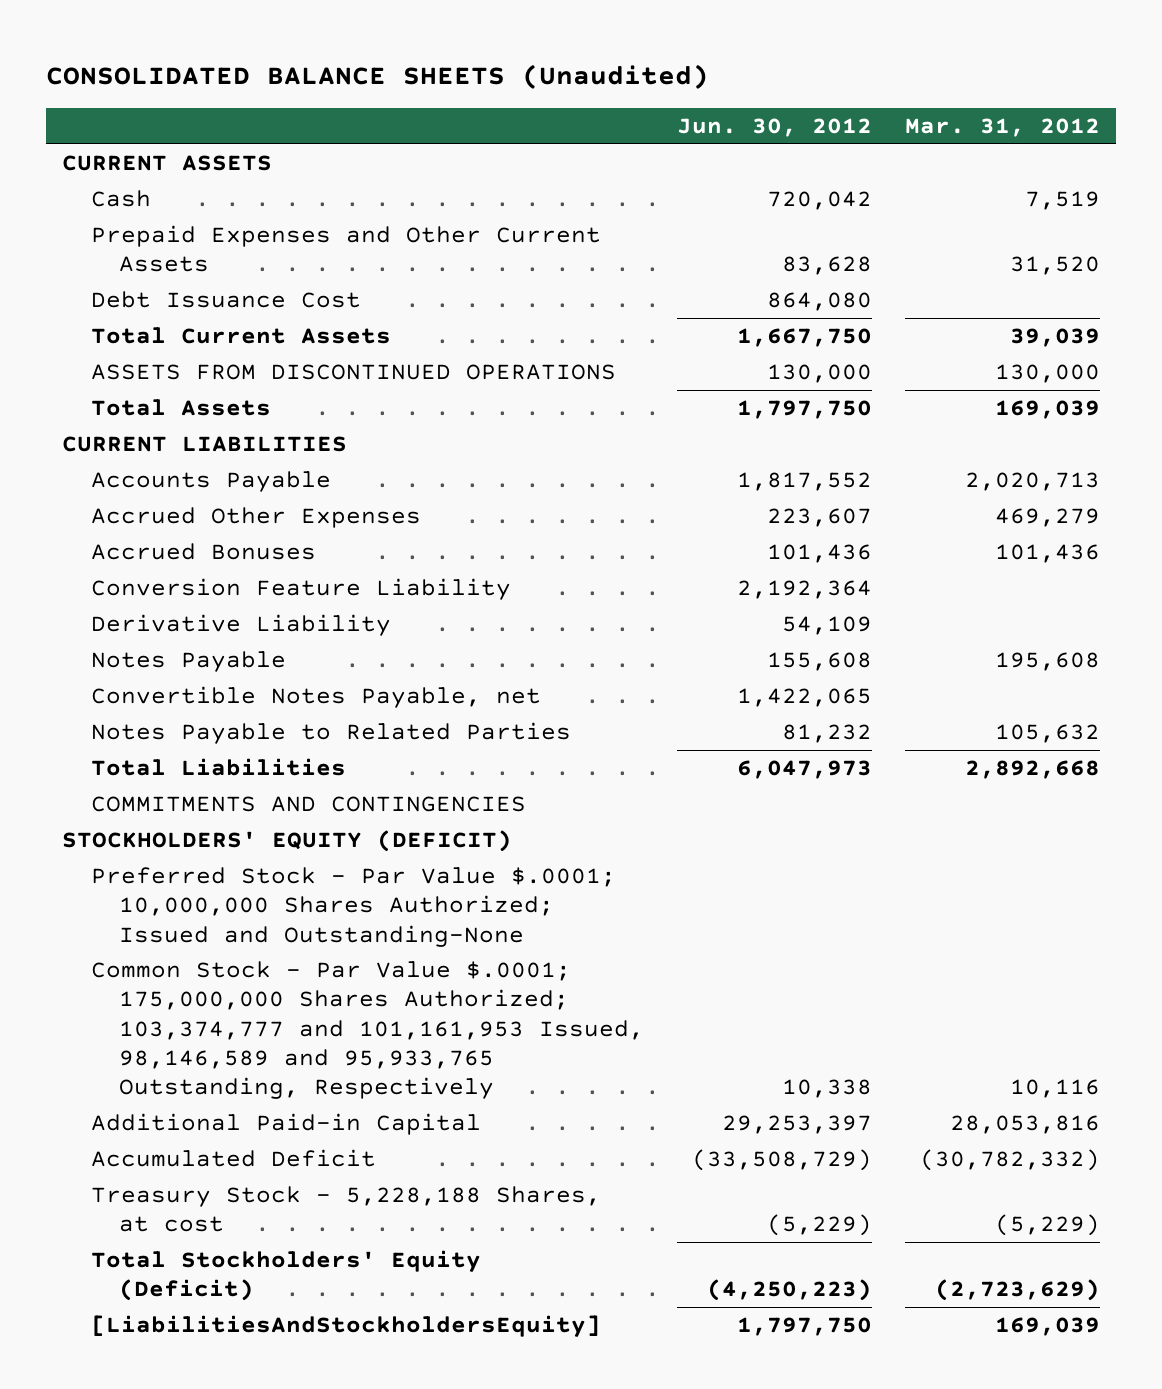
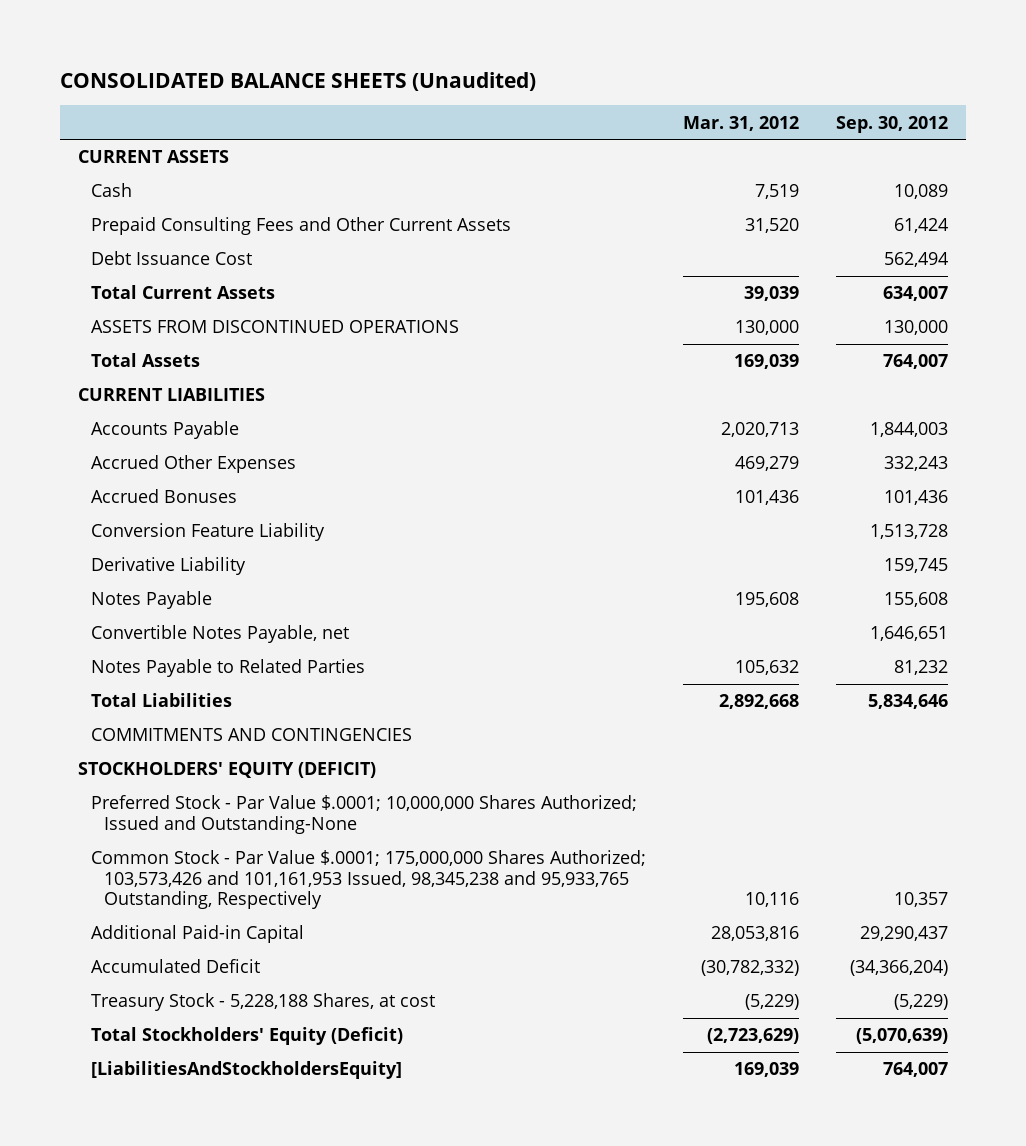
- | Jun. 30, 2012 | Mar. 31, 2012
+ | Mar. 31, 2012 | Sep. 30, 2012
- Prepaid Expenses and Other Current Assets | 83,628 | 31,520
+ Prepaid Consulting Fees and Other Current Assets | 31,520 | 61,424
- Common Stock - Par Value $.0001; 175,000,000 Shares Authorized; 103,374,777 and 101,161,953 Issued, 98,146,589 and 95,933,765 Outstanding, Respectively | 10,338 | 10,116
+ Common Stock - Par Value $.0001; 175,000,000 Shares Authorized; 103,573,426 and 101,161,953 Issued, 98,345,238 and 95,933,765 Outstanding, Respectively | 10,116 | 10,357

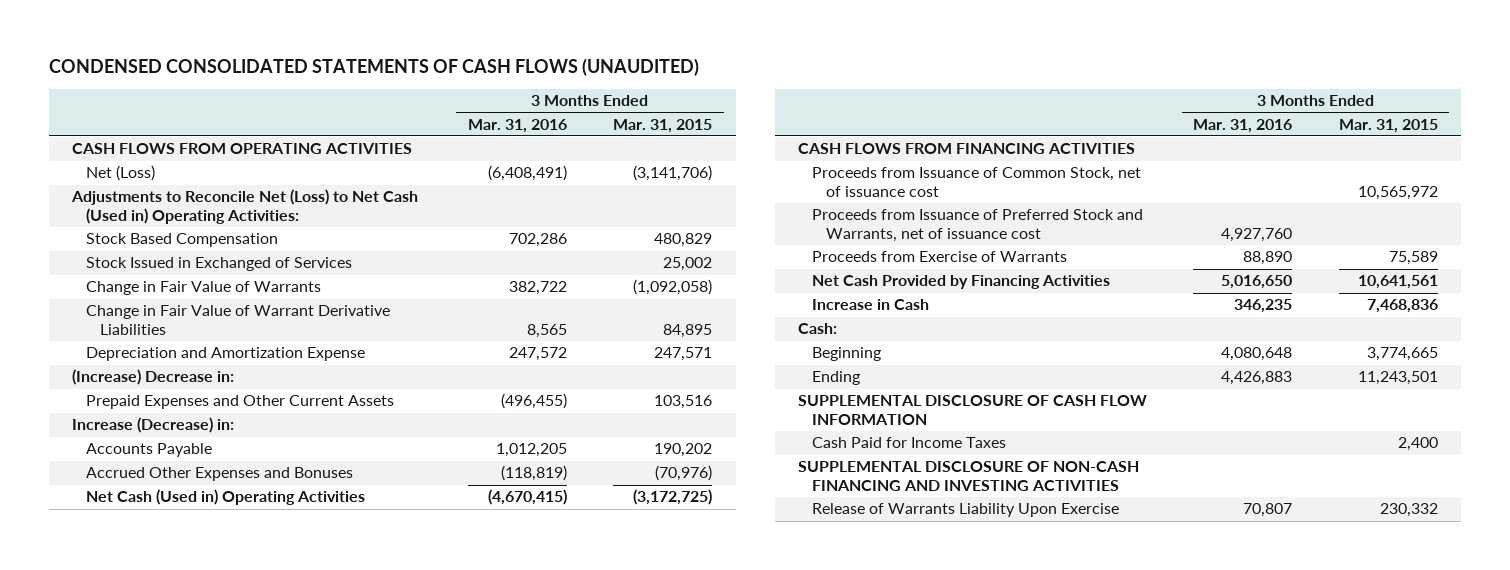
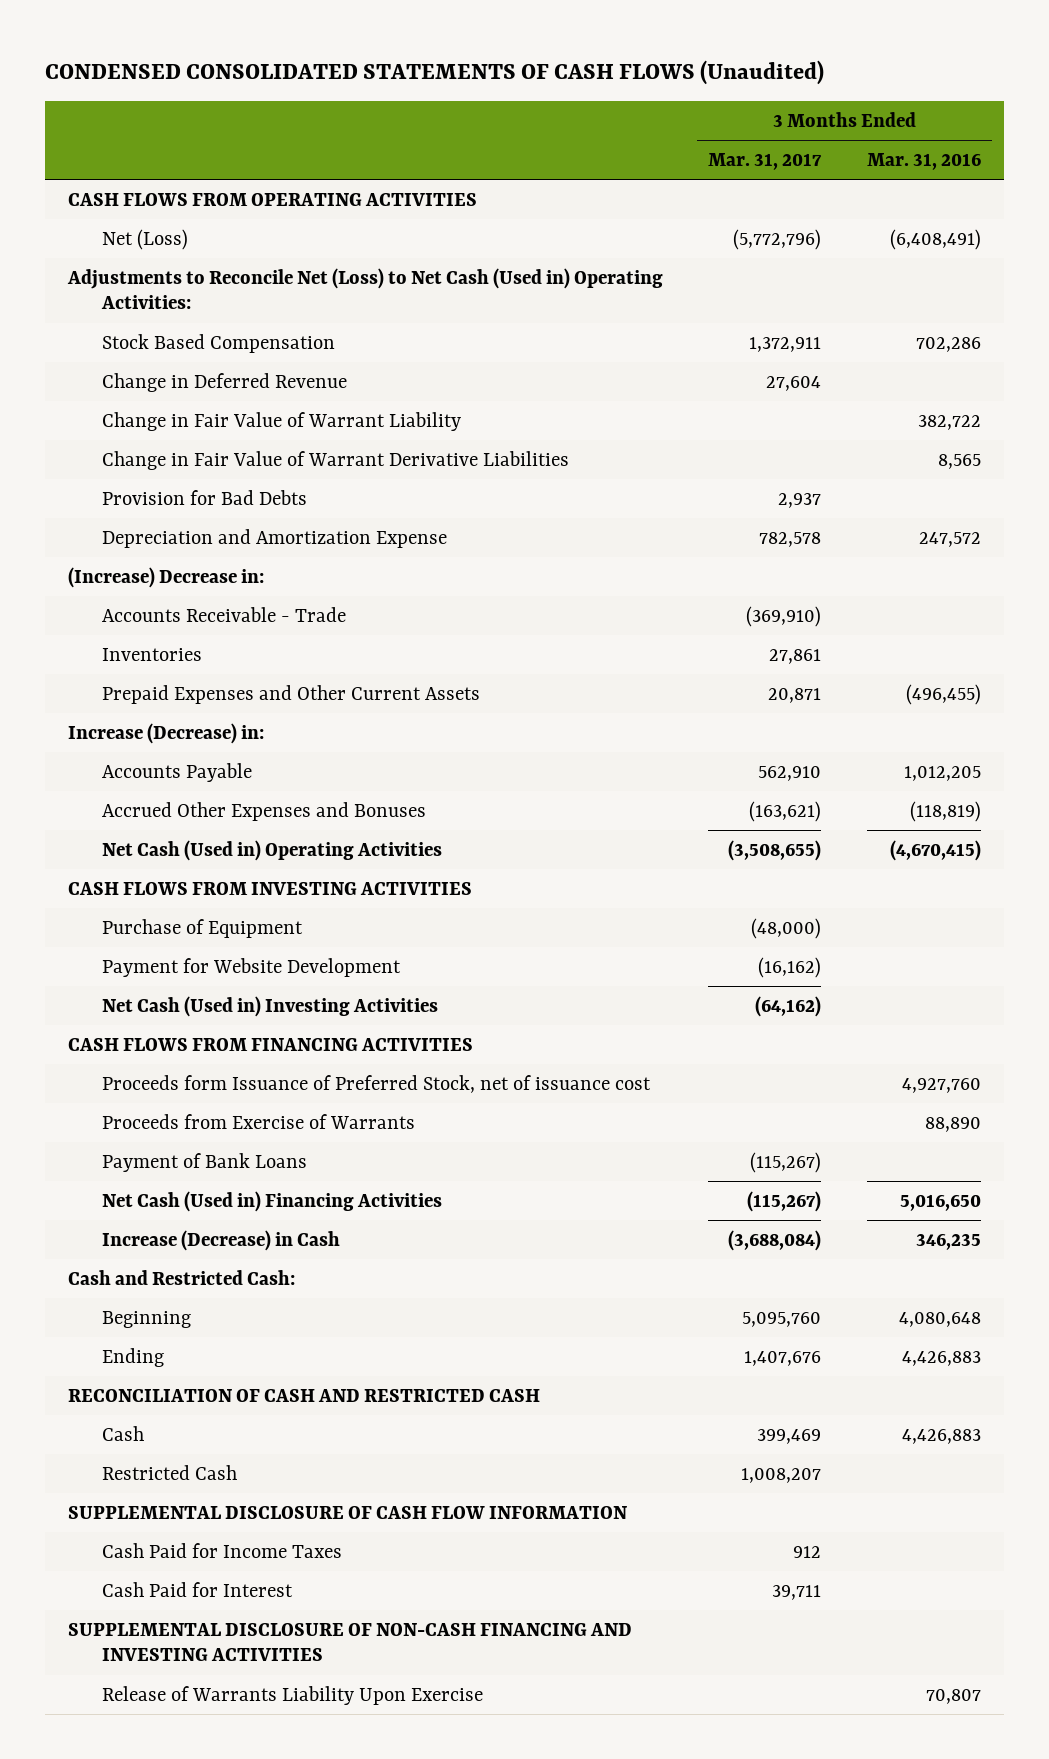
- CONDENSED CONSOLIDATED STATEMENTS OF CASH FLOWS (UNAUDITED)
+ CONDENSED CONSOLIDATED STATEMENTS OF CASH FLOWS (Unaudited)
- | 3 Months Ended Mar. 31, 2016 | 3 Months Ended Mar. 31, 2015
+ | 3 Months Ended Mar. 31, 2017 | 3 Months Ended Mar. 31, 2016
- Stock Issued in Exchanged of Services | | 25,002
- Change in Fair Value of Warrants | 382,722 | (1,092,058)
+ Change in Deferred Revenue | 27,604 |
+ Change in Fair Value of Warrant Liability | | 382,722
+ Provision for Bad Debts | 2,937 |
+ Accounts Receivable - Trade | (369,910) |
+ Inventories | 27,861 |
+ CASH FLOWS FROM INVESTING ACTIVITIES
+ Purchase of Equipment | (48,000) |
+ Payment for Website Development | (16,162) |
+ Net Cash (Used in) Investing Activities | (64,162) |
- Proceeds from Issuance of Common Stock, net of issuance cost | | 10,565,972
- Proceeds from Issuance of Preferred Stock and Warrants, net of issuance cost | 4,927,760 |
+ Proceeds form Issuance of Preferred Stock, net of issuance cost | | 4,927,760
- Net Cash Provided by Financing Activities | 5,016,650 | 10,641,561
- Increase in Cash | 346,235 | 7,468,836
- Cash:
+ Payment of Bank Loans | (115,267) |
+ Net Cash (Used in) Financing Activities | (115,267) | 5,016,650
+ Increase (Decrease) in Cash | (3,688,084) | 346,235
+ Cash and Restricted Cash:
+ RECONCILIATION OF CASH AND RESTRICTED CASH
+ Cash | 399,469 | 4,426,883
+ Restricted Cash | 1,008,207 |
+ Cash Paid for Interest | 39,711 |

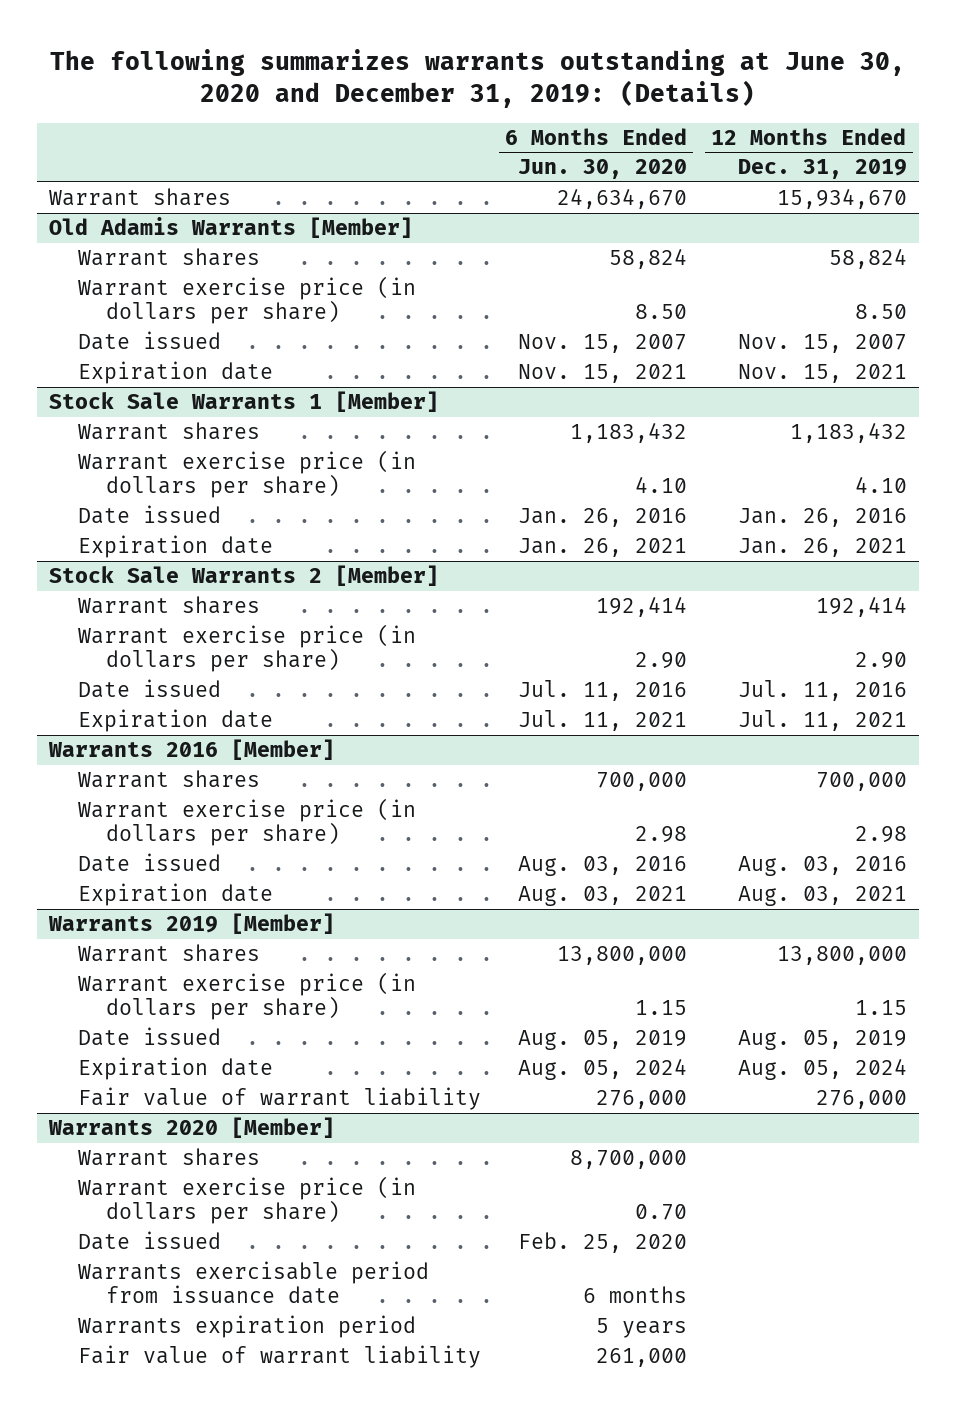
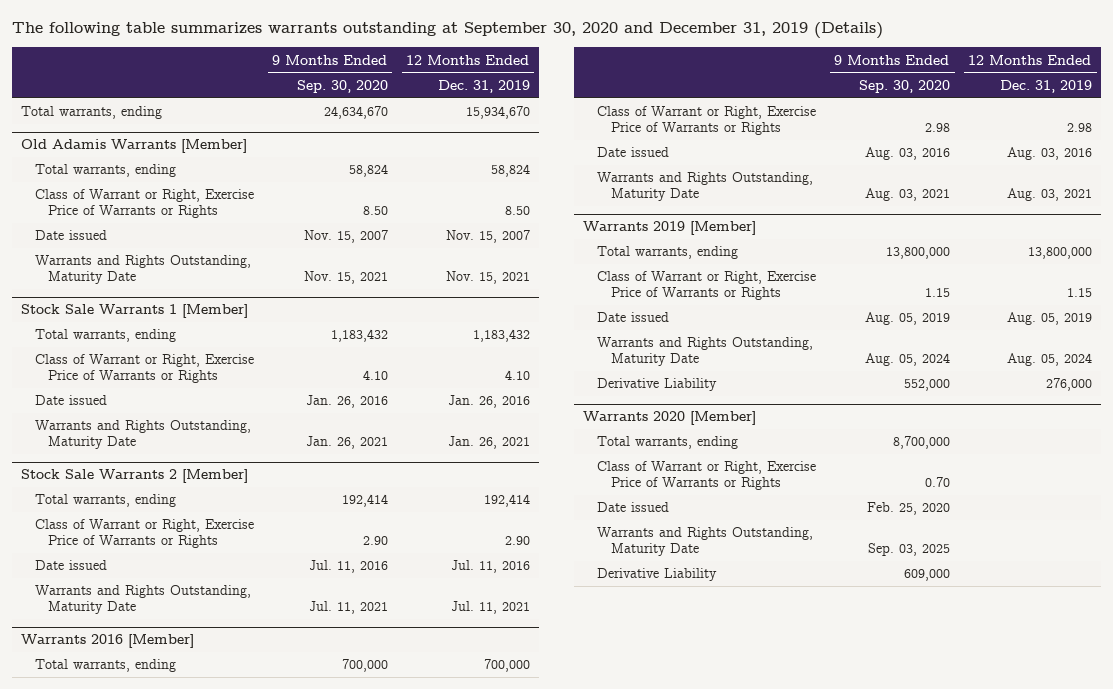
- The following summarizes warrants outstanding at June 30, 2020 and December 31, 2019: (Details)
+ The following table summarizes warrants outstanding at September 30, 2020 and December 31, 2019 (Details)
- | 6 Months Ended Jun. 30, 2020 | 12 Months Ended Dec. 31, 2019
+ | 9 Months Ended Sep. 30, 2020 | 12 Months Ended Dec. 31, 2019
- Warrant shares | 24,634,670 | 15,934,670
+ Total warrants, ending | 24,634,670 | 15,934,670
@ Old Adamis Warrants [Member]
- Warrant shares | 58,824 | 58,824
- Warrant exercise price (in dollars per share) | 8.50 | 8.50
+ Total warrants, ending | 58,824 | 58,824
+ Class of Warrant or Right, Exercise Price of Warrants or Rights | 8.50 | 8.50
- Expiration date | Nov. 15, 2021 | Nov. 15, 2021
+ Warrants and Rights Outstanding, Maturity Date | Nov. 15, 2021 | Nov. 15, 2021
@ Stock Sale Warrants 1 [Member]
- Warrant shares | 1,183,432 | 1,183,432
- Warrant exercise price (in dollars per share) | 4.10 | 4.10
+ Total warrants, ending | 1,183,432 | 1,183,432
+ Class of Warrant or Right, Exercise Price of Warrants or Rights | 4.10 | 4.10
- Expiration date | Jan. 26, 2021 | Jan. 26, 2021
+ Warrants and Rights Outstanding, Maturity Date | Jan. 26, 2021 | Jan. 26, 2021
@ Stock Sale Warrants 2 [Member]
- Warrant shares | 192,414 | 192,414
- Warrant exercise price (in dollars per share) | 2.90 | 2.90
+ Total warrants, ending | 192,414 | 192,414
+ Class of Warrant or Right, Exercise Price of Warrants or Rights | 2.90 | 2.90
- Expiration date | Jul. 11, 2021 | Jul. 11, 2021
+ Warrants and Rights Outstanding, Maturity Date | Jul. 11, 2021 | Jul. 11, 2021
@ Warrants 2016 [Member]
- Warrant shares | 700,000 | 700,000
- Warrant exercise price (in dollars per share) | 2.98 | 2.98
+ Total warrants, ending | 700,000 | 700,000
+ Class of Warrant or Right, Exercise Price of Warrants or Rights | 2.98 | 2.98
- Expiration date | Aug. 03, 2021 | Aug. 03, 2021
+ Warrants and Rights Outstanding, Maturity Date | Aug. 03, 2021 | Aug. 03, 2021
@ Warrants 2019 [Member]
- Warrant shares | 13,800,000 | 13,800,000
- Warrant exercise price (in dollars per share) | 1.15 | 1.15
+ Total warrants, ending | 13,800,000 | 13,800,000
+ Class of Warrant or Right, Exercise Price of Warrants or Rights | 1.15 | 1.15
- Expiration date | Aug. 05, 2024 | Aug. 05, 2024
- Fair value of warrant liability | 276,000 | 276,000
+ Warrants and Rights Outstanding, Maturity Date | Aug. 05, 2024 | Aug. 05, 2024
+ Derivative Liability | 552,000 | 276,000
@ Warrants 2020 [Member]
- Warrant shares | 8,700,000 |
- Warrant exercise price (in dollars per share) | 0.70 |
+ Total warrants, ending | 8,700,000 |
+ Class of Warrant or Right, Exercise Price of Warrants or Rights | 0.70 |
- Warrants exercisable period from issuance date | 6 months |
- Warrants expiration period | 5 years |
- Fair value of warrant liability | 261,000 |
+ Warrants and Rights Outstanding, Maturity Date | Sep. 03, 2025 |
+ Derivative Liability | 609,000 |

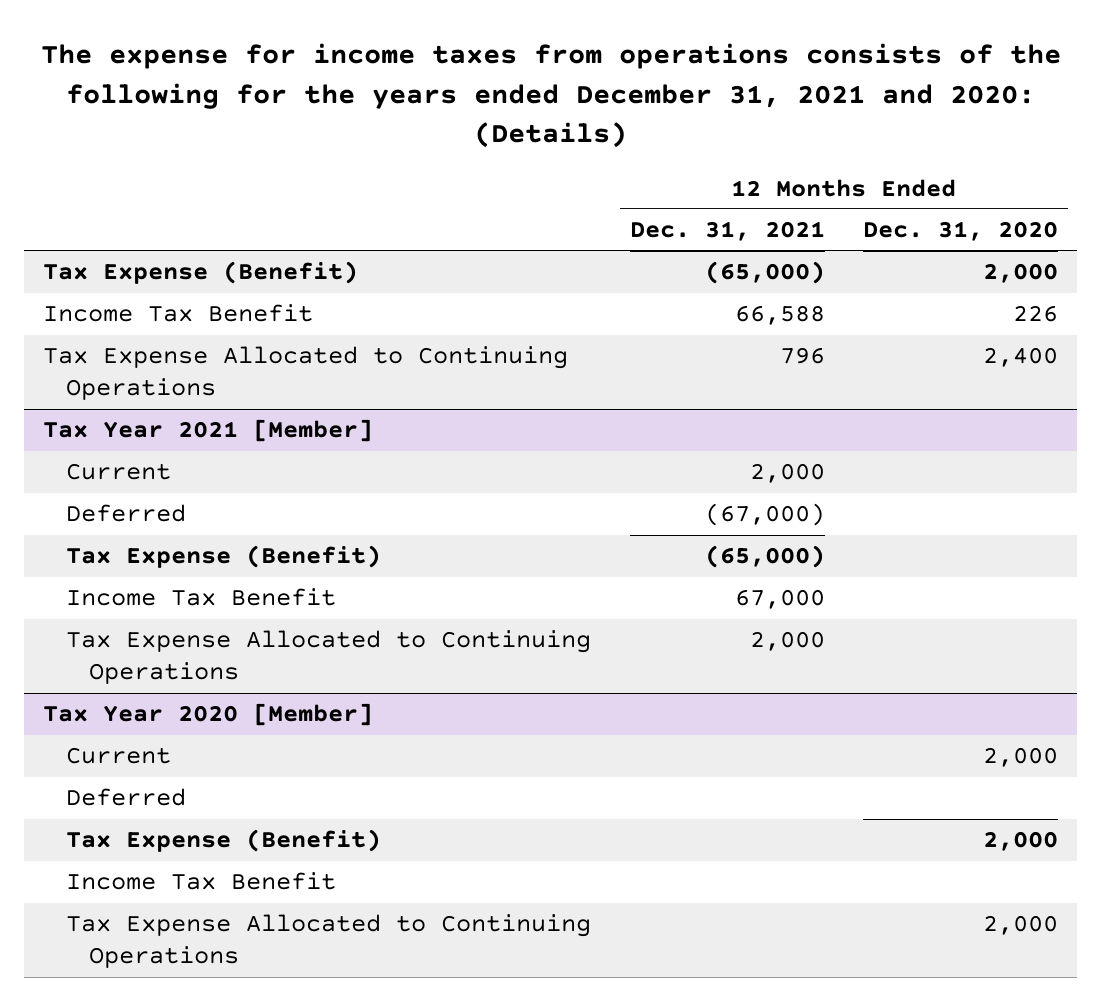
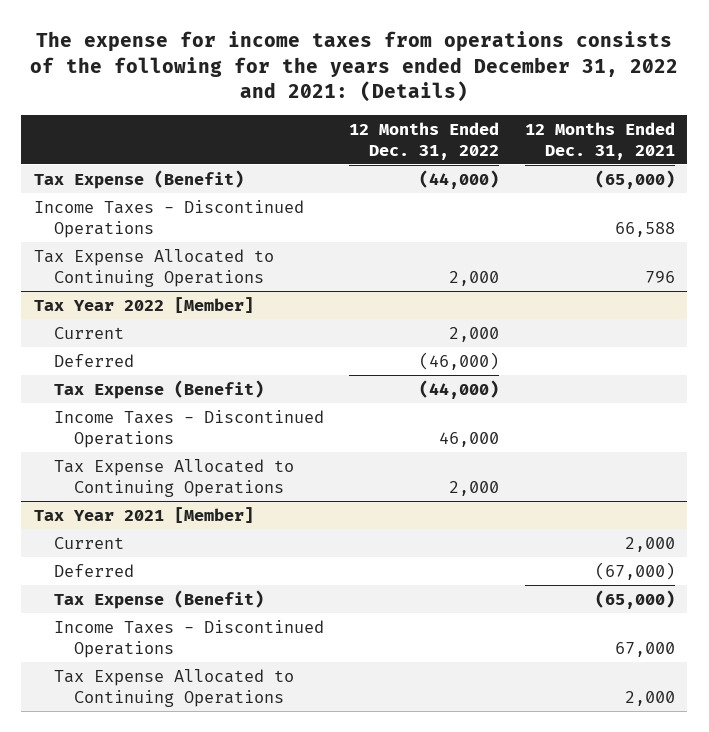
- The expense for income taxes from operations consists of the following for the years ended December 31, 2021 and 2020: (Details)
+ The expense for income taxes from operations consists of the following for the years ended December 31, 2022 and 2021: (Details)
- | 12 Months Ended Dec. 31, 2021 | 12 Months Ended Dec. 31, 2020
+ | 12 Months Ended Dec. 31, 2022 | 12 Months Ended Dec. 31, 2021
- Income Tax Benefit | 66,588 | 226
+ Income Taxes - Discontinued Operations | | 66,588
+ Tax Year 2022 [Member]
+ Current | 2,000 |
+ Deferred | (46,000) |
+ Tax Expense (Benefit) | (44,000) |
+ Income Taxes - Discontinued Operations | 46,000 |
+ Tax Expense Allocated to Continuing Operations | 2,000 |
@ Tax Year 2021 [Member]
- Income Tax Benefit | 67,000 |
+ Income Taxes - Discontinued Operations | | 67,000
- Tax Year 2020 [Member]
- Current | | 2,000
- Deferred
- Tax Expense (Benefit) | | 2,000
- Income Tax Benefit
- Tax Expense Allocated to Continuing Operations | | 2,000

